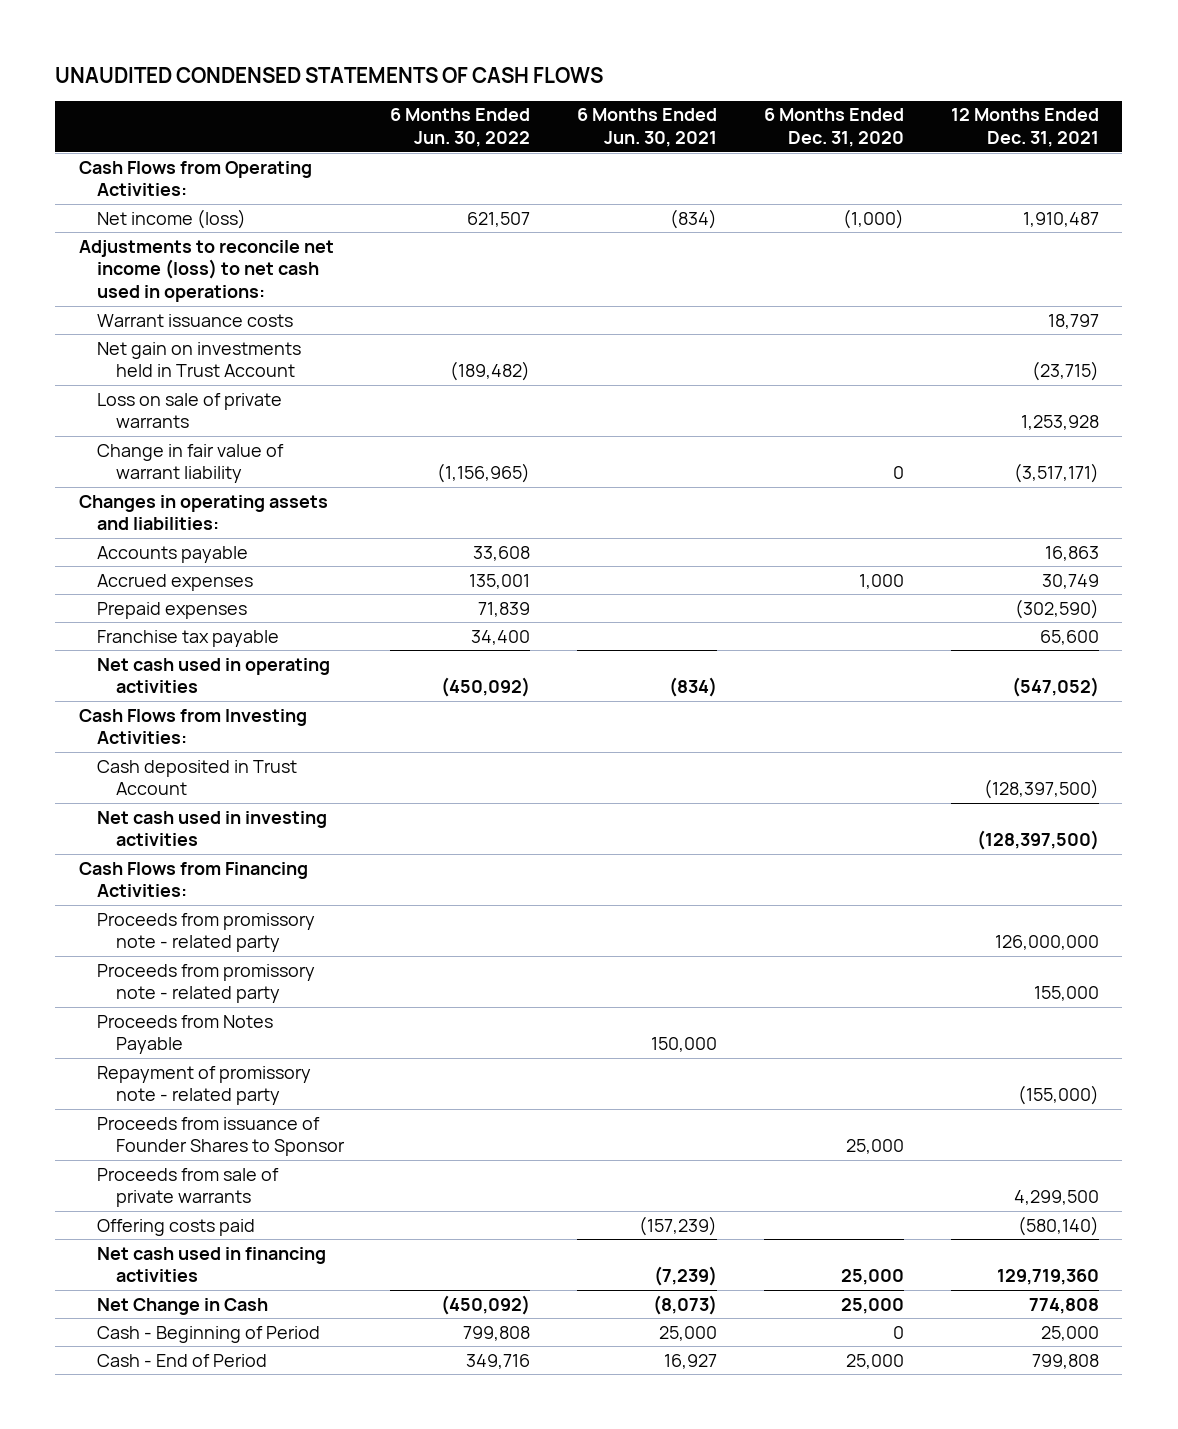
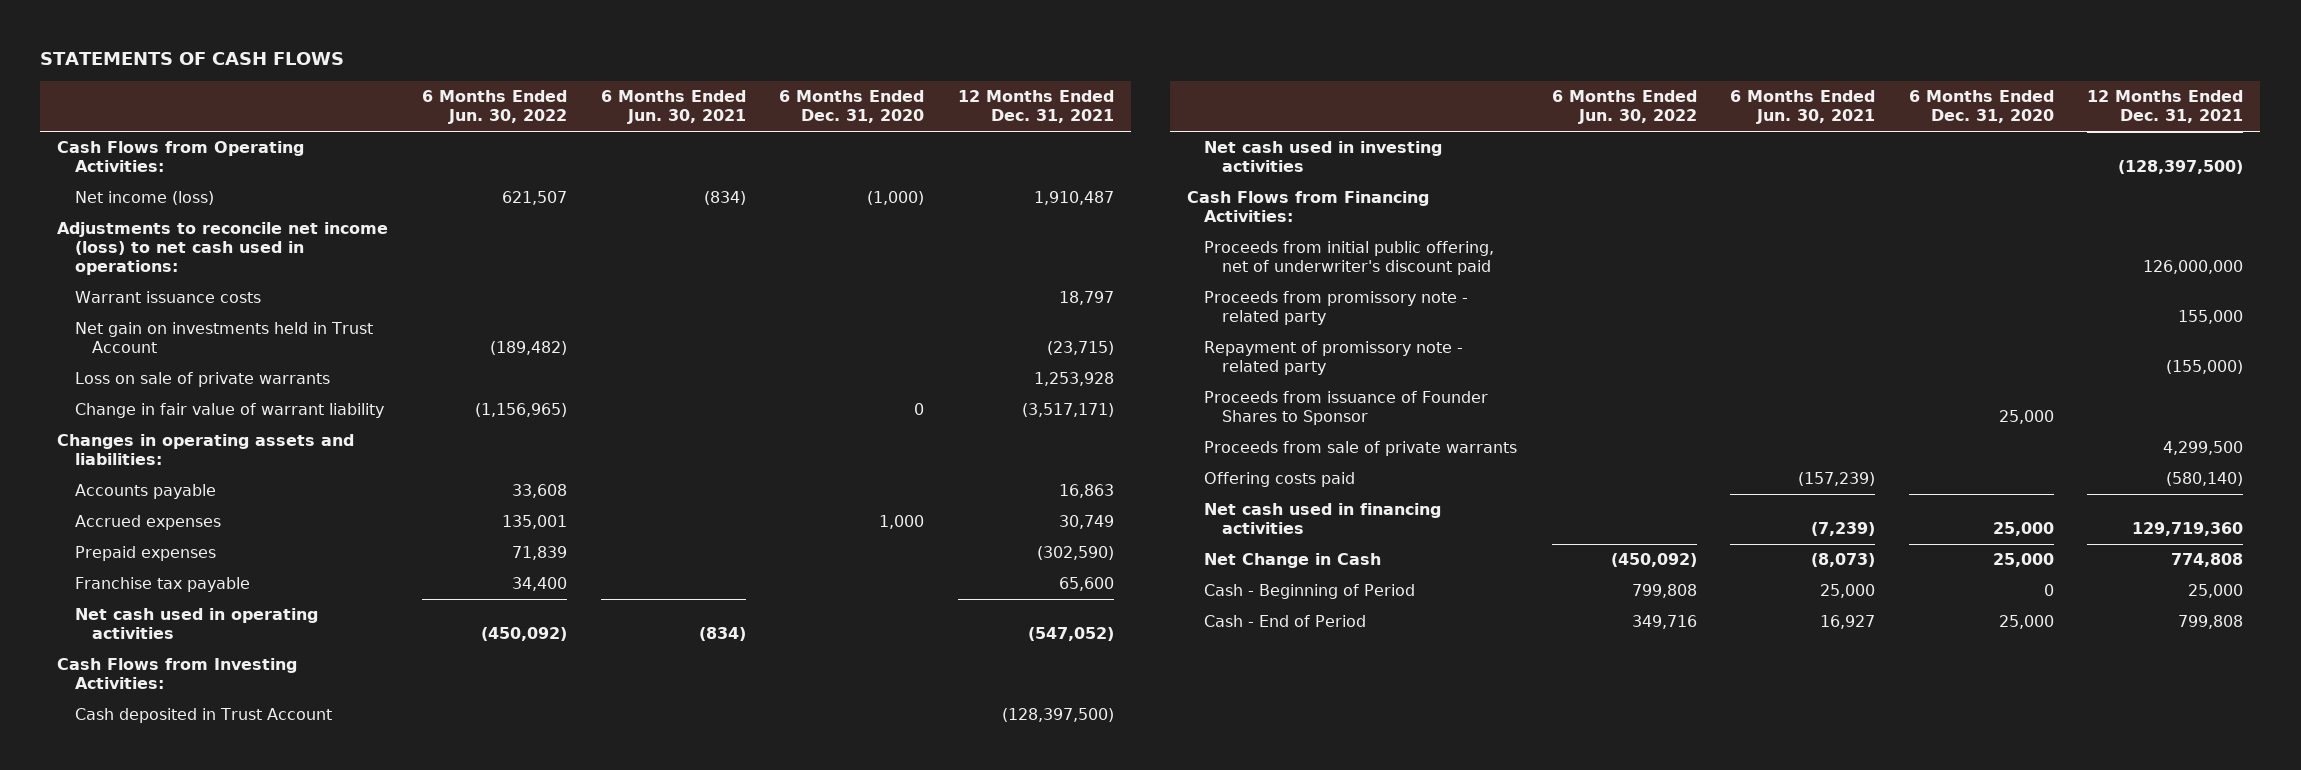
- UNAUDITED CONDENSED STATEMENTS OF CASH FLOWS
+ STATEMENTS OF CASH FLOWS
- Proceeds from promissory note - related party | | | | 126,000,000
+ Proceeds from initial public offering, net of underwriter's discount paid | | | | 126,000,000
- Proceeds from Notes Payable | | 150,000 | |

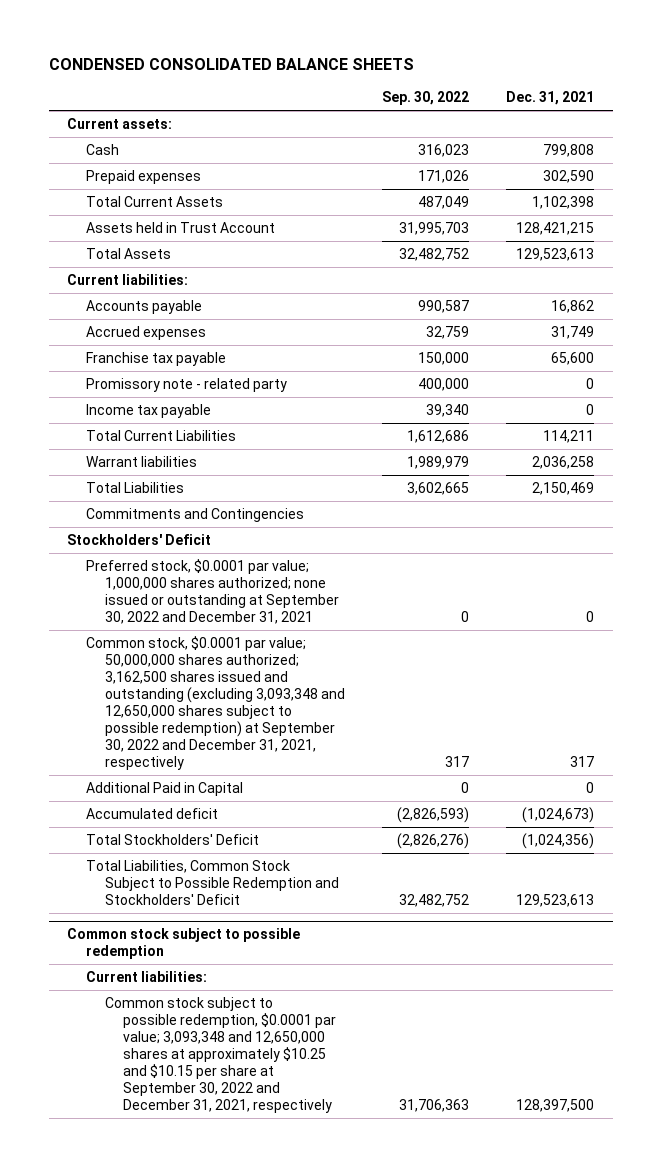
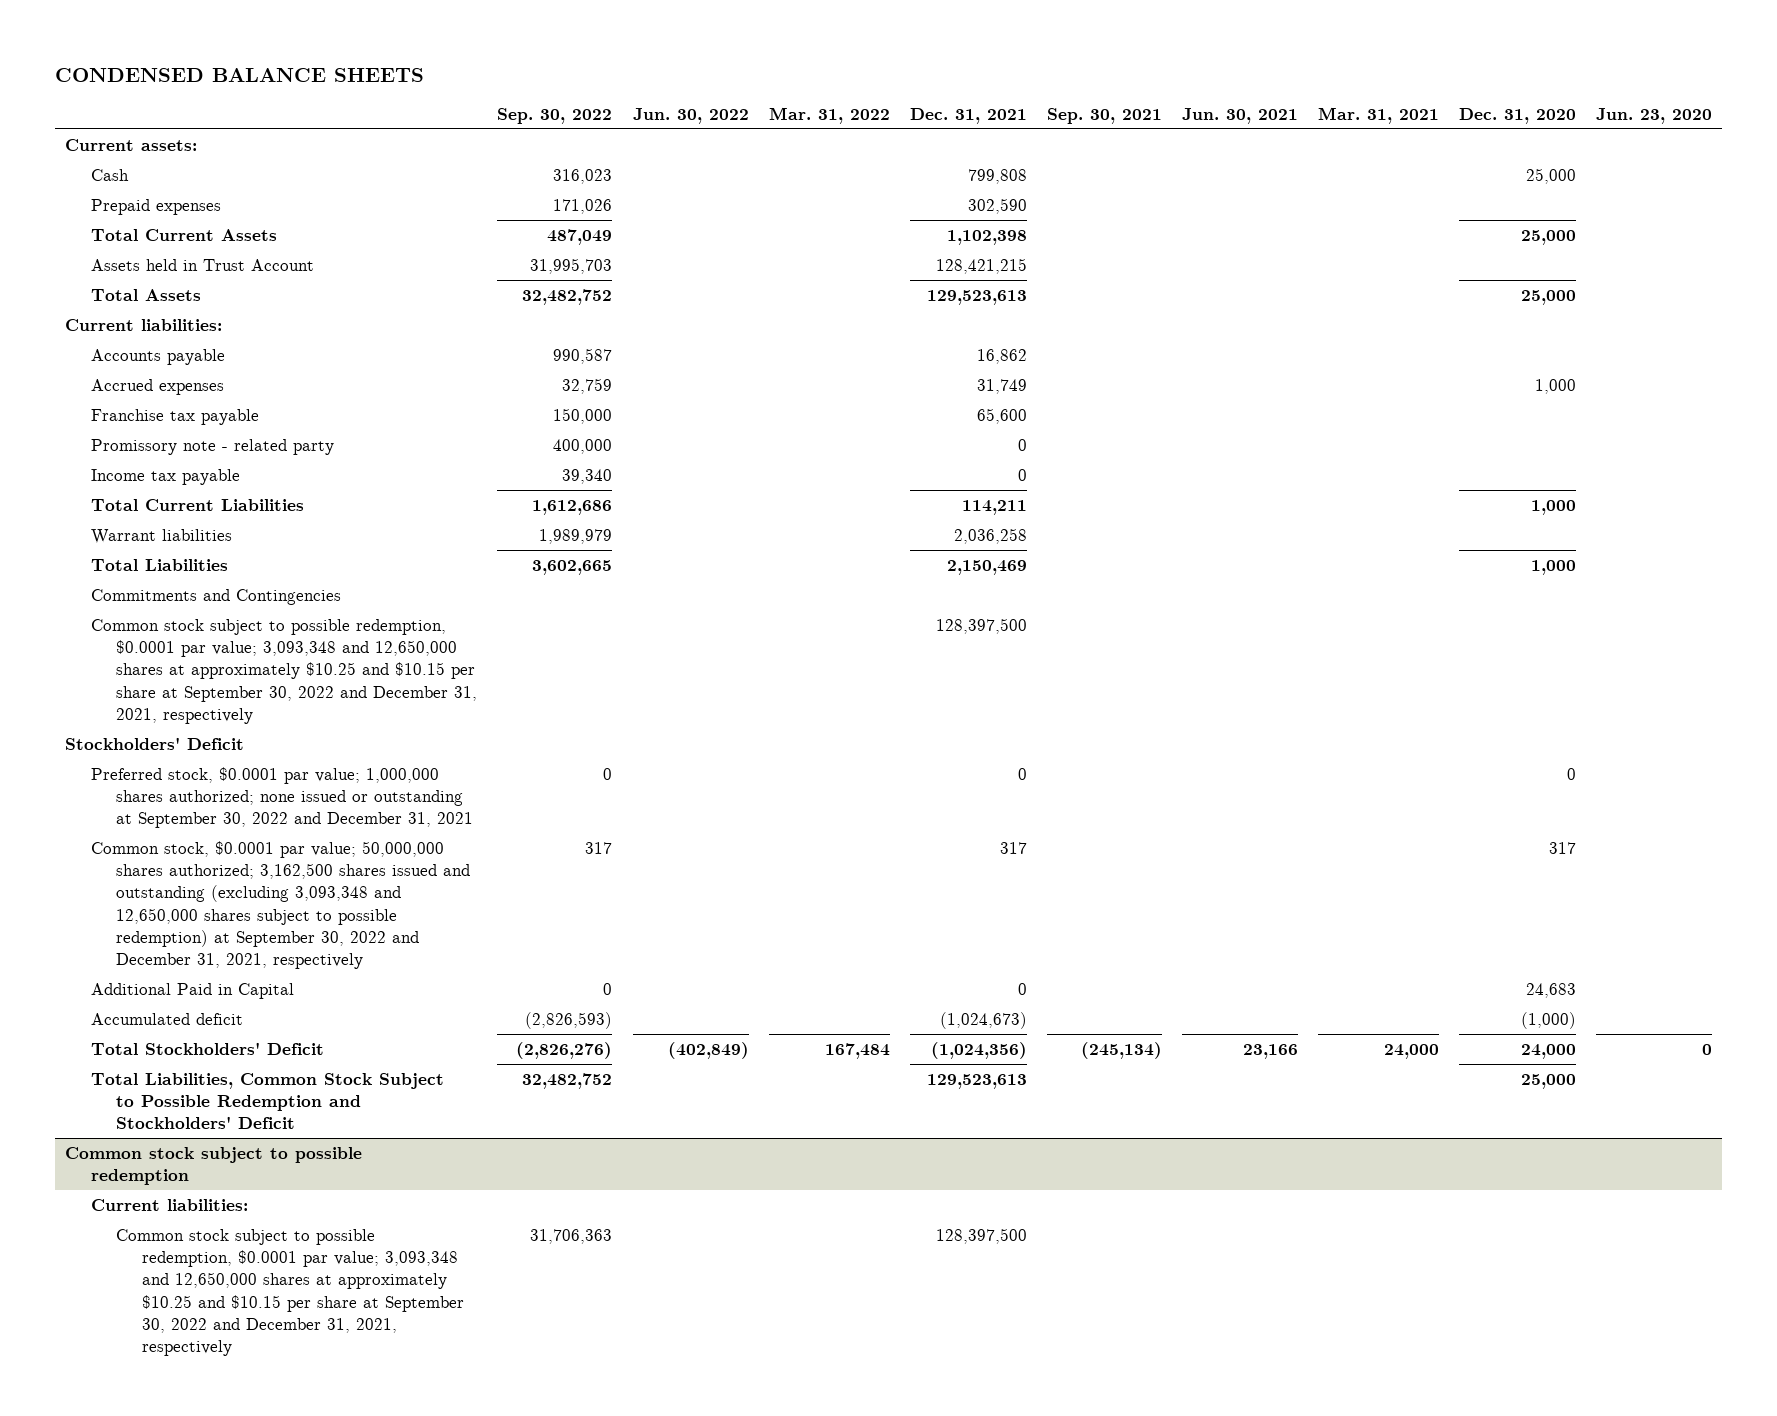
- CONDENSED CONSOLIDATED BALANCE SHEETS
+ CONDENSED BALANCE SHEETS
- | Sep. 30, 2022 | Dec. 31, 2021
+ | Sep. 30, 2022 | Jun. 30, 2022 | Mar. 31, 2022 | Dec. 31, 2021 | Sep. 30, 2021 | Jun. 30, 2021 | Mar. 31, 2021 | Dec. 31, 2020 | Jun. 23, 2020
+ Common stock subject to possible redemption, $0.0001 par value; 3,093,348 and 12,650,000 shares at approximately $10.25 and $10.15 per share at September 30, 2022 and December 31, 2021, respectively | | | | 128,397,500 | | | | |

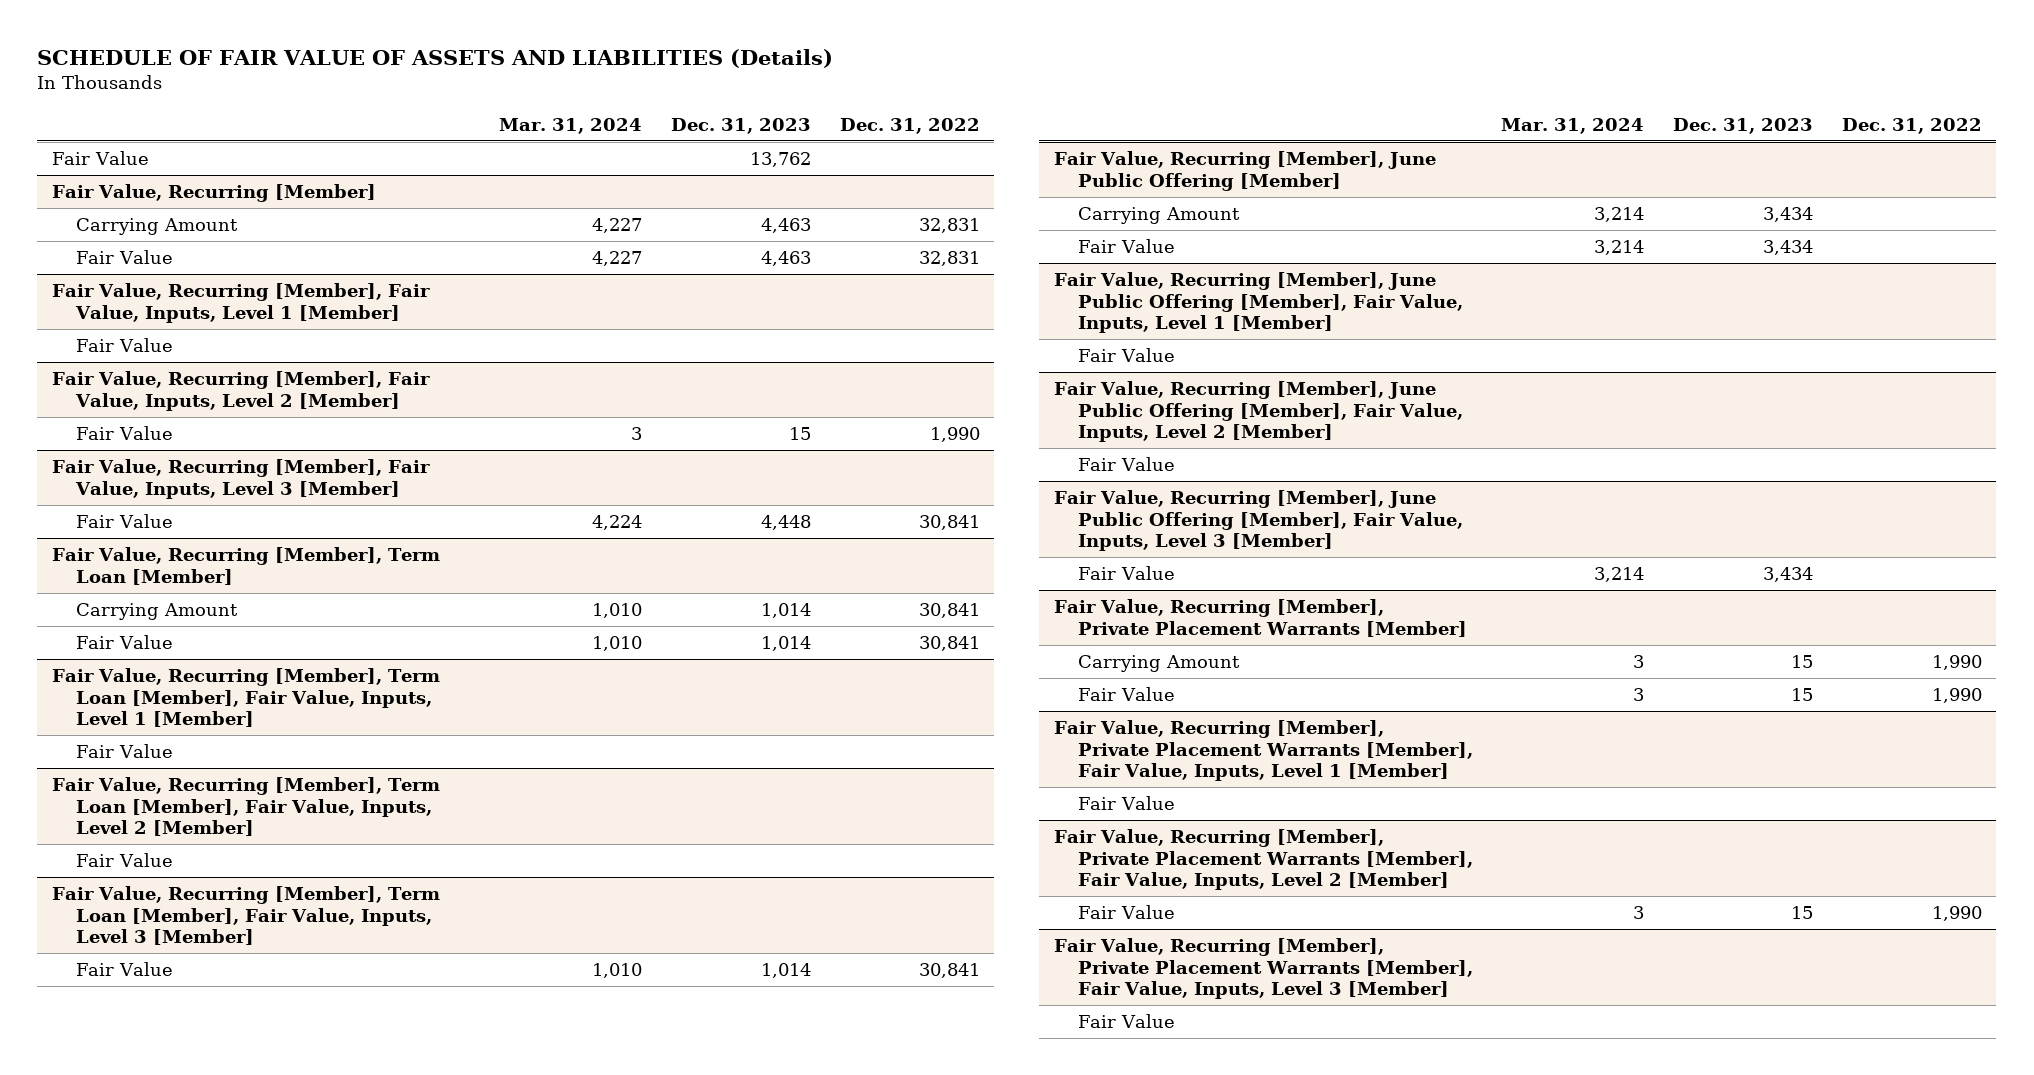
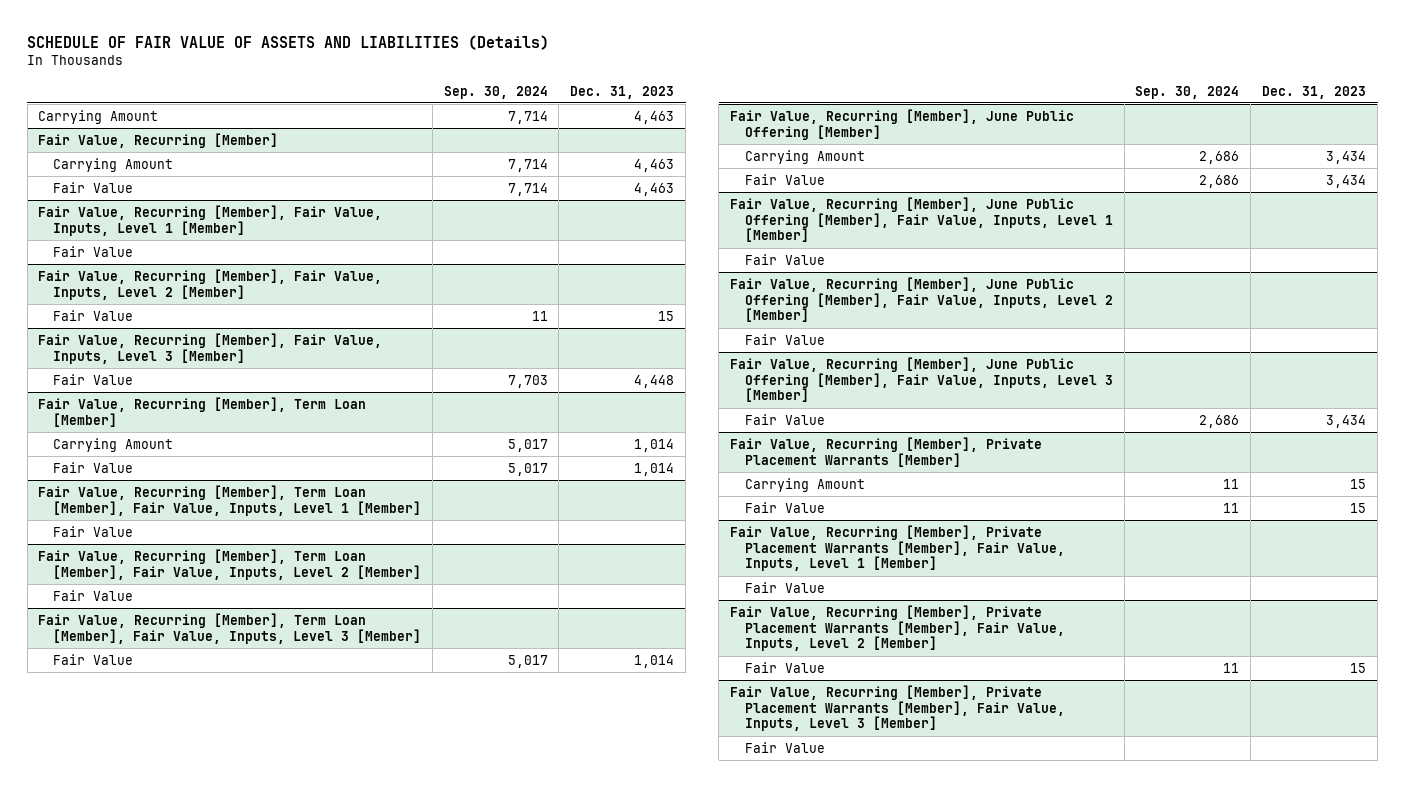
- | Mar. 31, 2024 | Dec. 31, 2023 | Dec. 31, 2022
+ | Sep. 30, 2024 | Dec. 31, 2023
- Fair Value | | 13,762 |
+ Carrying Amount | 7,714 | 4,463

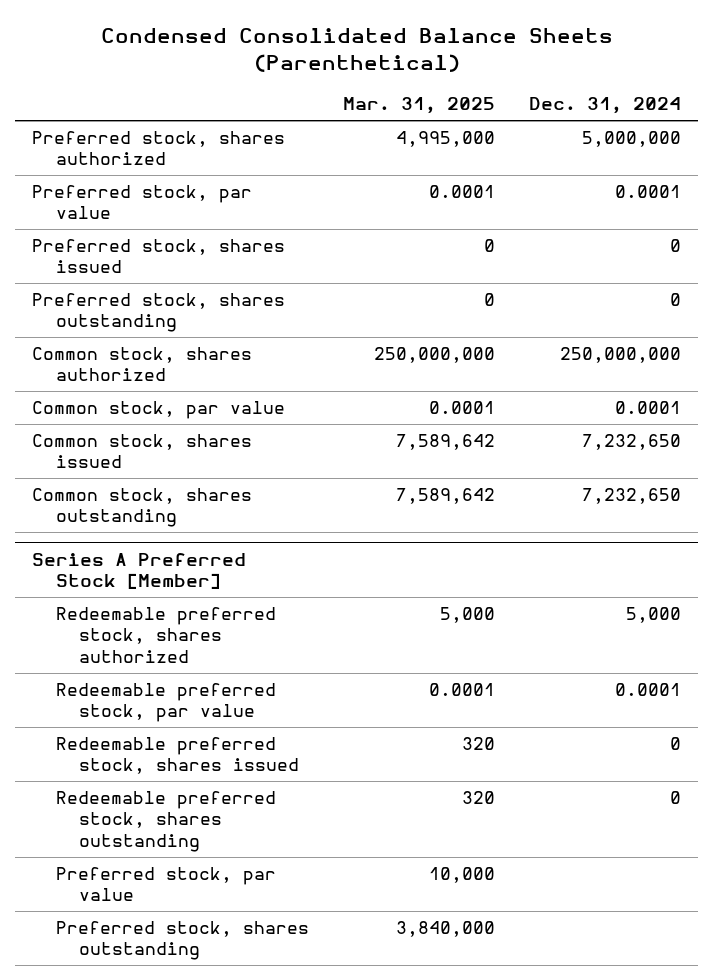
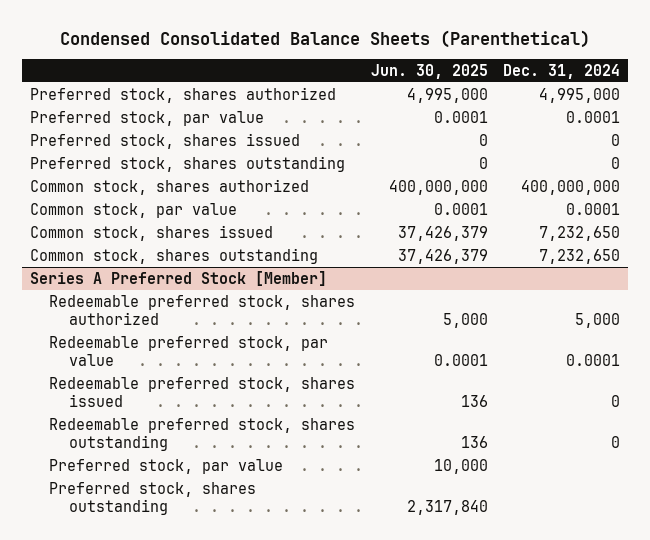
- | Mar. 31, 2025 | Dec. 31, 2024
+ | Jun. 30, 2025 | Dec. 31, 2024
- Preferred stock, shares authorized | 4,995,000 | 5,000,000
+ Preferred stock, shares authorized | 4,995,000 | 4,995,000
- Common stock, shares authorized | 250,000,000 | 250,000,000
+ Common stock, shares authorized | 400,000,000 | 400,000,000

